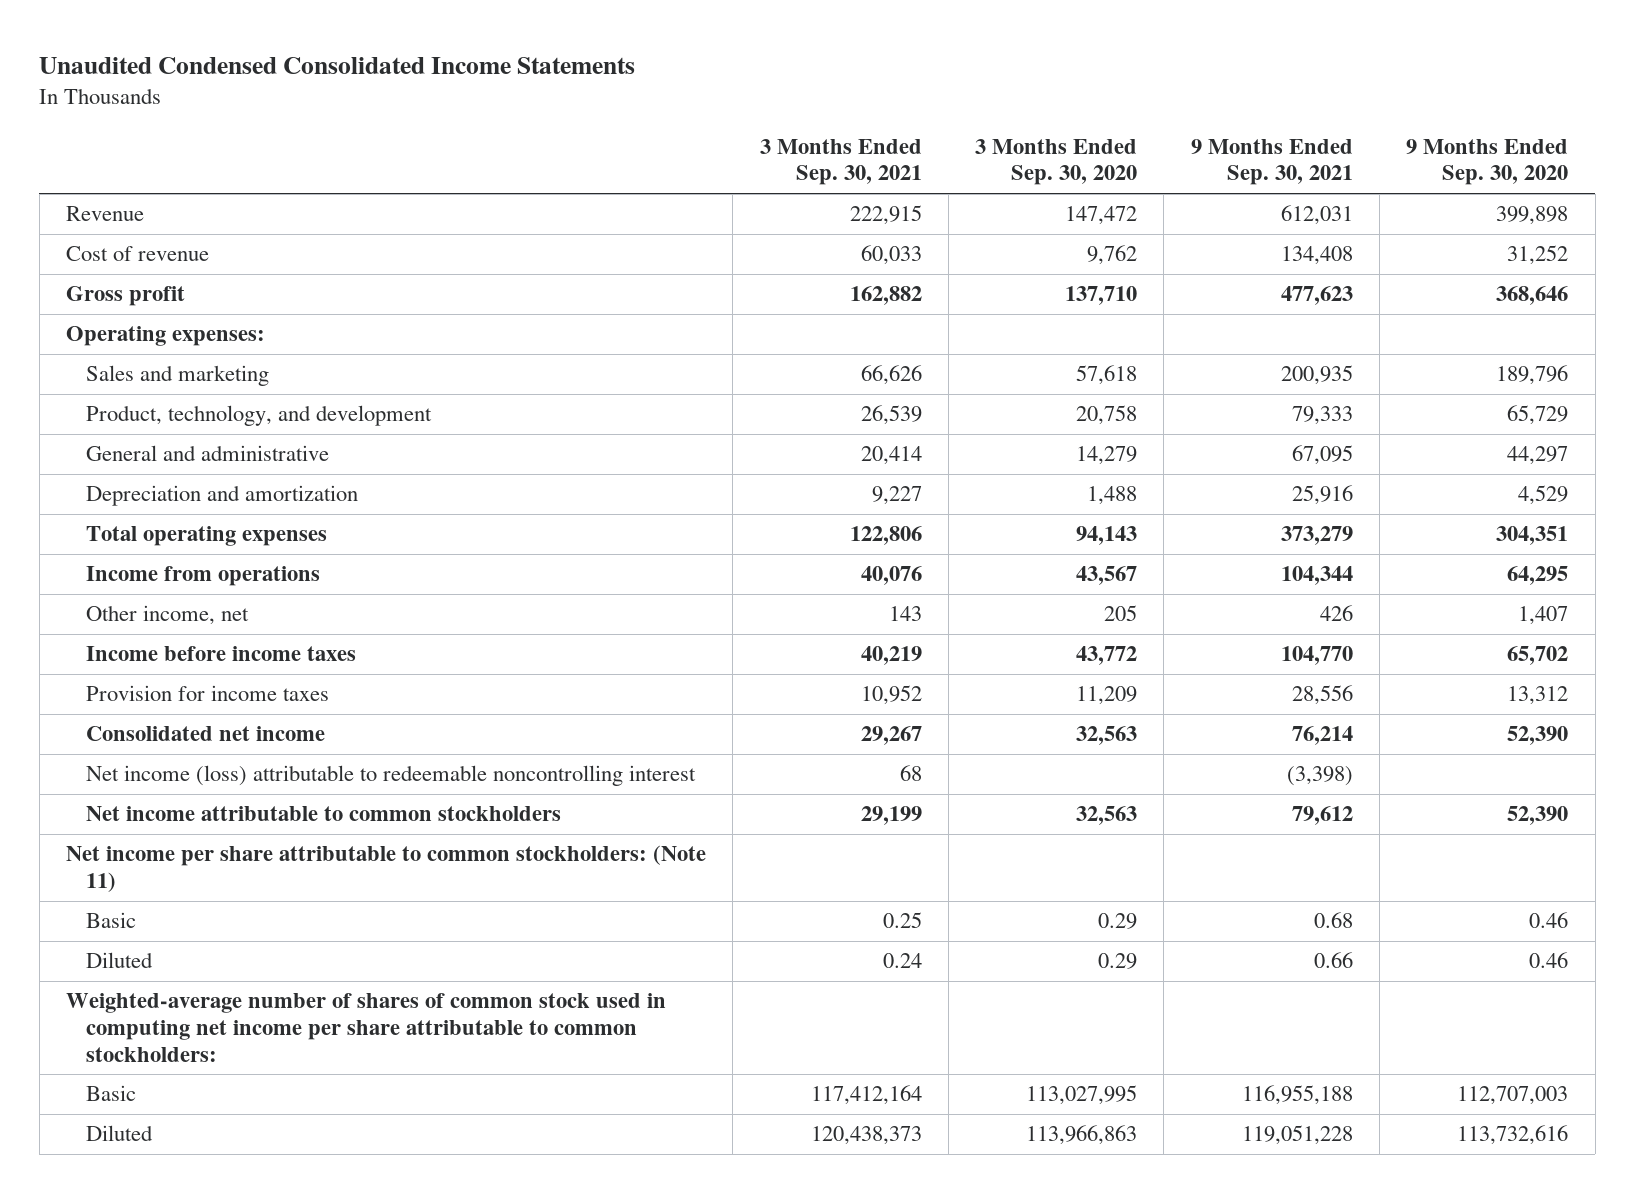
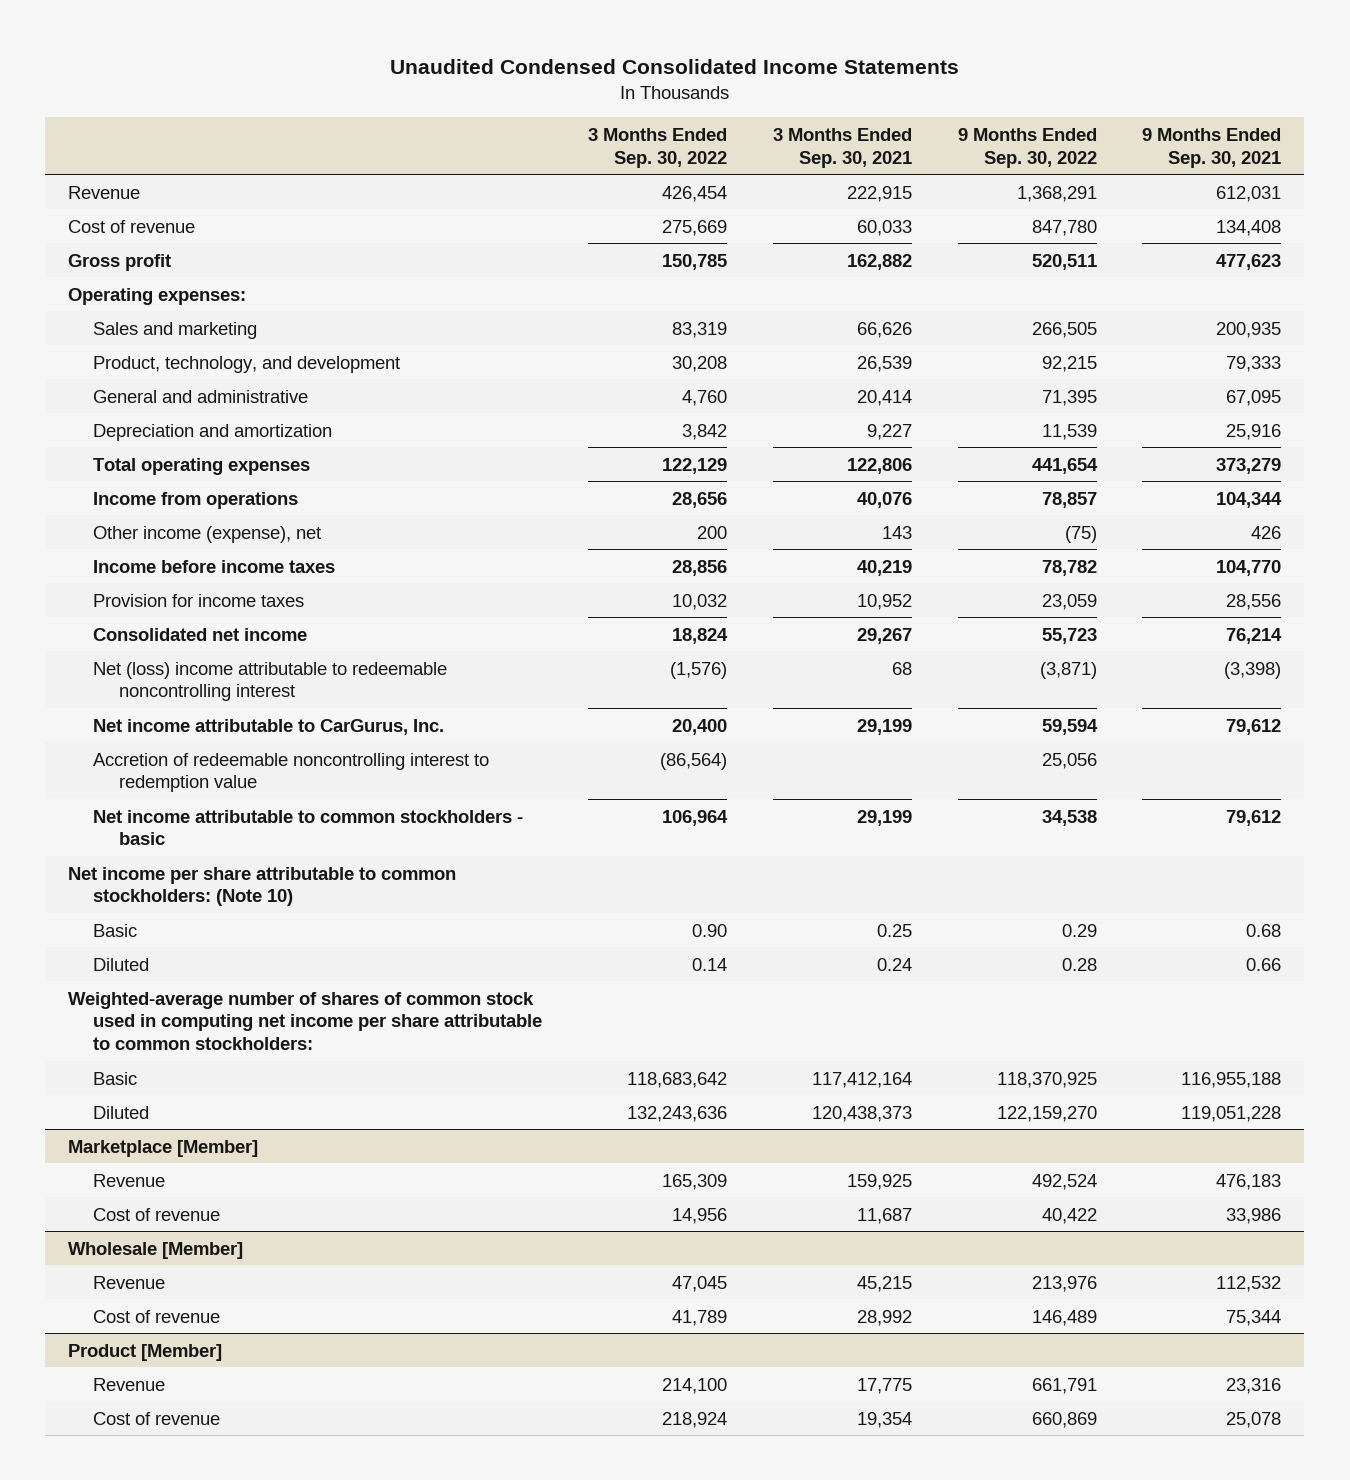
- | 3 Months Ended Sep. 30, 2021 | 3 Months Ended Sep. 30, 2020 | 9 Months Ended Sep. 30, 2021 | 9 Months Ended Sep. 30, 2020
+ | 3 Months Ended Sep. 30, 2022 | 3 Months Ended Sep. 30, 2021 | 9 Months Ended Sep. 30, 2022 | 9 Months Ended Sep. 30, 2021
- Other income, net | 143 | 205 | 426 | 1,407
+ Other income (expense), net | 200 | 143 | (75) | 426
- Net income (loss) attributable to redeemable noncontrolling interest | 68 | | (3,398) |
- Net income attributable to common stockholders | 29,199 | 32,563 | 79,612 | 52,390
- Net income per share attributable to common stockholders: (Note 11)
+ Net (loss) income attributable to redeemable noncontrolling interest | (1,576) | 68 | (3,871) | (3,398)
+ Net income attributable to CarGurus, Inc. | 20,400 | 29,199 | 59,594 | 79,612
+ Accretion of redeemable noncontrolling interest to redemption value | (86,564) | | 25,056 |
+ Net income attributable to common stockholders - basic | 106,964 | 29,199 | 34,538 | 79,612
+ Net income per share attributable to common stockholders: (Note 10)
+ Marketplace [Member]
+ Revenue | 165,309 | 159,925 | 492,524 | 476,183
+ Cost of revenue | 14,956 | 11,687 | 40,422 | 33,986
+ Wholesale [Member]
+ Revenue | 47,045 | 45,215 | 213,976 | 112,532
+ Cost of revenue | 41,789 | 28,992 | 146,489 | 75,344
+ Product [Member]
+ Revenue | 214,100 | 17,775 | 661,791 | 23,316
+ Cost of revenue | 218,924 | 19,354 | 660,869 | 25,078

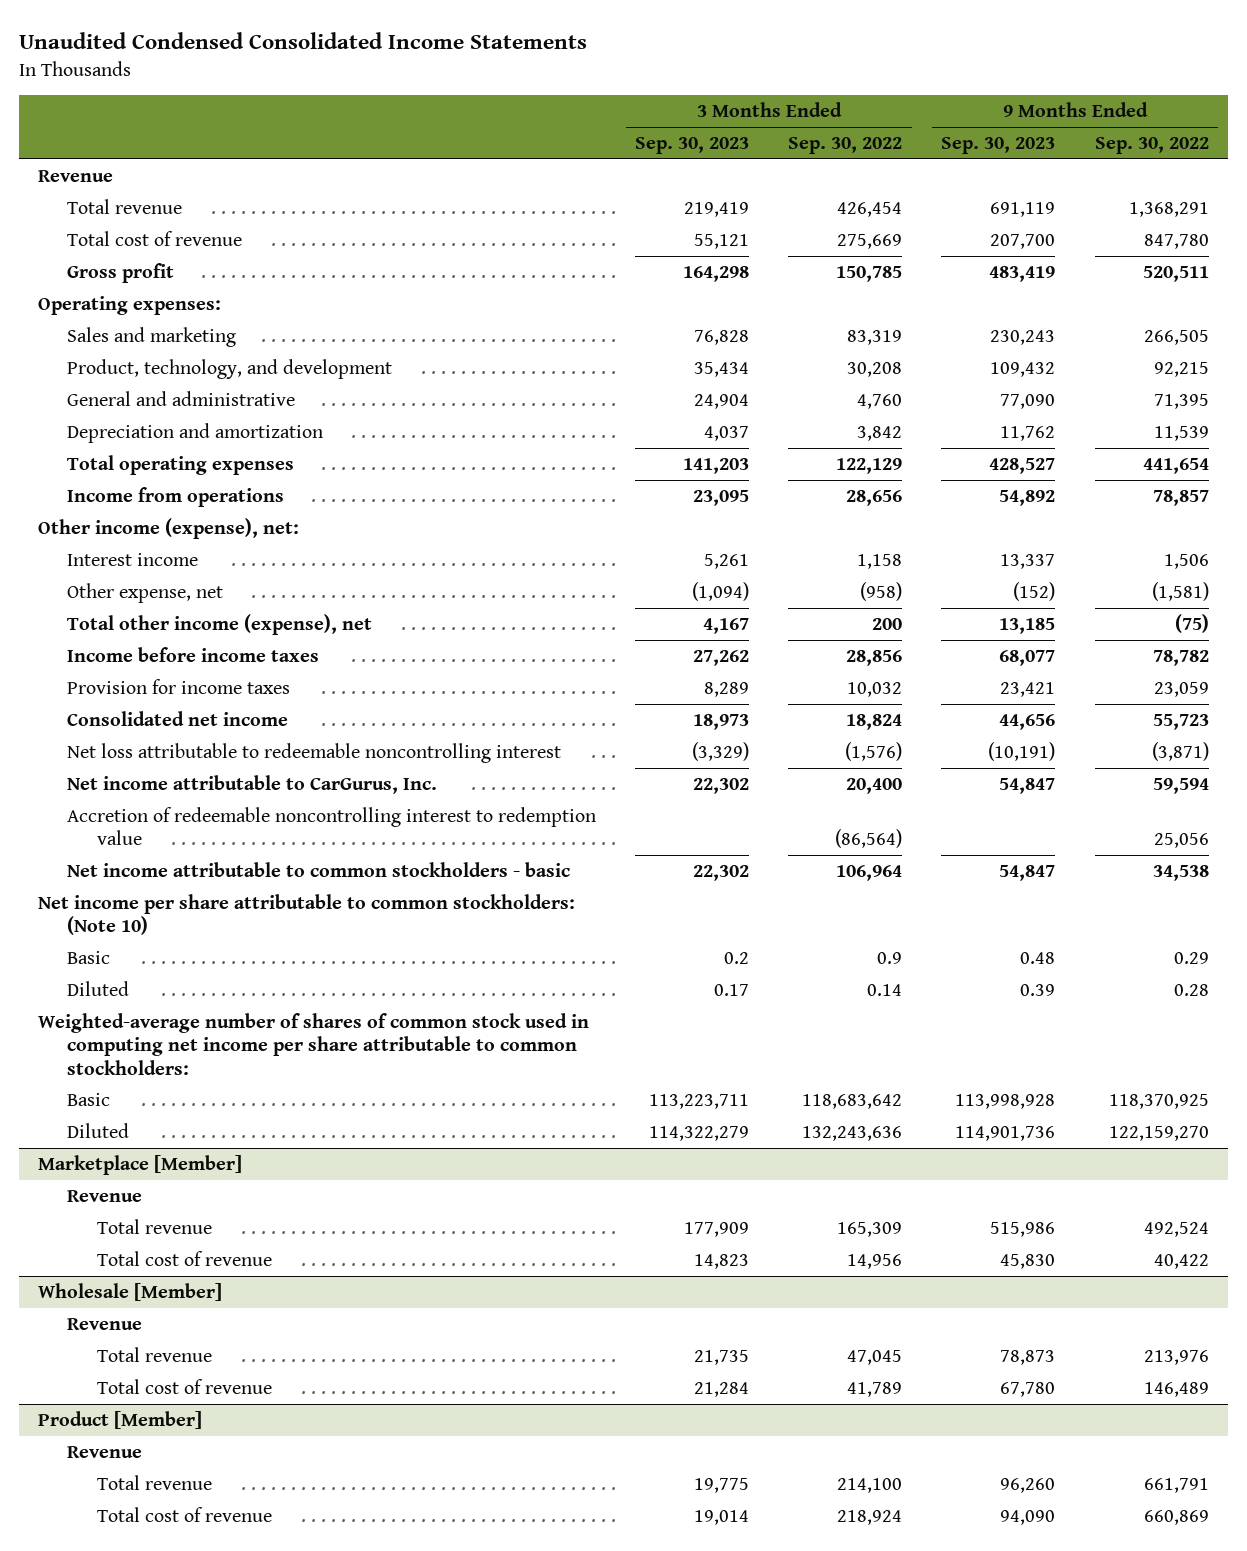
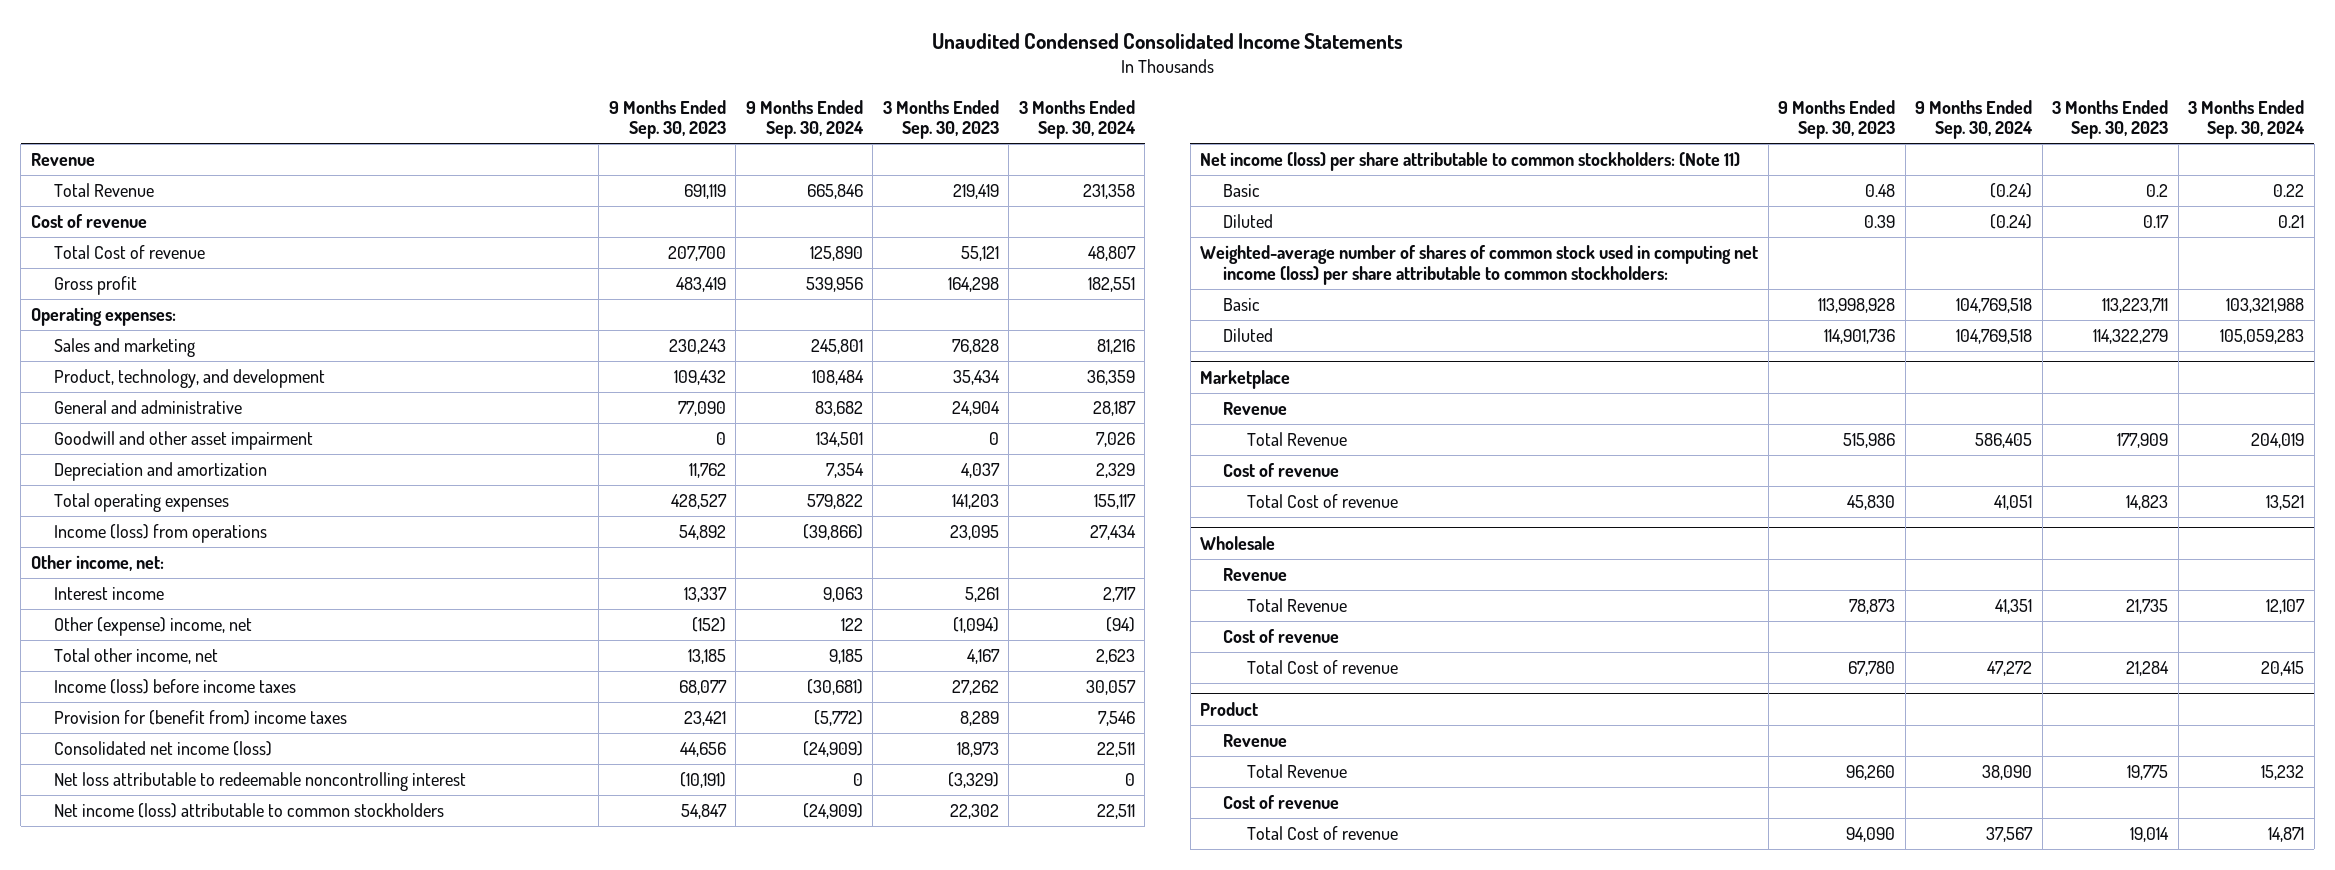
- | 3 Months Ended Sep. 30, 2023 | 3 Months Ended Sep. 30, 2022 | 9 Months Ended Sep. 30, 2023 | 9 Months Ended Sep. 30, 2022
+ | 9 Months Ended Sep. 30, 2023 | 9 Months Ended Sep. 30, 2024 | 3 Months Ended Sep. 30, 2023 | 3 Months Ended Sep. 30, 2024
- Total revenue | 219,419 | 426,454 | 691,119 | 1,368,291
- Total cost of revenue | 55,121 | 275,669 | 207,700 | 847,780
+ Total Revenue | 691,119 | 665,846 | 219,419 | 231,358
+ Cost of revenue
+ Total Cost of revenue | 207,700 | 125,890 | 55,121 | 48,807
+ Goodwill and other asset impairment | 0 | 134,501 | 0 | 7,026
- Income from operations | 23,095 | 28,656 | 54,892 | 78,857
- Other income (expense), net:
+ Income (loss) from operations | 54,892 | (39,866) | 23,095 | 27,434
+ Other income, net:
- Other expense, net | (1,094) | (958) | (152) | (1,581)
- Total other income (expense), net | 4,167 | 200 | 13,185 | (75)
- Income before income taxes | 27,262 | 28,856 | 68,077 | 78,782
- Provision for income taxes | 8,289 | 10,032 | 23,421 | 23,059
- Consolidated net income | 18,973 | 18,824 | 44,656 | 55,723
+ Other (expense) income, net | (152) | 122 | (1,094) | (94)
+ Total other income, net | 13,185 | 9,185 | 4,167 | 2,623
+ Income (loss) before income taxes | 68,077 | (30,681) | 27,262 | 30,057
+ Provision for (benefit from) income taxes | 23,421 | (5,772) | 8,289 | 7,546
+ Consolidated net income (loss) | 44,656 | (24,909) | 18,973 | 22,511
- Net income attributable to CarGurus, Inc. | 22,302 | 20,400 | 54,847 | 59,594
- Accretion of redeemable noncontrolling interest to redemption value | | (86,564) | | 25,056
- Net income attributable to common stockholders - basic | 22,302 | 106,964 | 54,847 | 34,538
- Net income per share attributable to common stockholders: (Note 10)
+ Net income (loss) attributable to common stockholders | 54,847 | (24,909) | 22,302 | 22,511
+ Net income (loss) per share attributable to common stockholders: (Note 11)
- Weighted-average number of shares of common stock used in computing net income per share attributable to common stockholders:
+ Weighted-average number of shares of common stock used in computing net income (loss) per share attributable to common stockholders:
- Marketplace [Member]
+ Marketplace
- Total revenue | 177,909 | 165,309 | 515,986 | 492,524
- Total cost of revenue | 14,823 | 14,956 | 45,830 | 40,422
- Wholesale [Member]
+ Total Revenue | 515,986 | 586,405 | 177,909 | 204,019
+ Cost of revenue
+ Total Cost of revenue | 45,830 | 41,051 | 14,823 | 13,521
+ Wholesale
- Total revenue | 21,735 | 47,045 | 78,873 | 213,976
- Total cost of revenue | 21,284 | 41,789 | 67,780 | 146,489
- Product [Member]
+ Total Revenue | 78,873 | 41,351 | 21,735 | 12,107
+ Cost of revenue
+ Total Cost of revenue | 67,780 | 47,272 | 21,284 | 20,415
+ Product
- Total revenue | 19,775 | 214,100 | 96,260 | 661,791
- Total cost of revenue | 19,014 | 218,924 | 94,090 | 660,869
+ Total Revenue | 96,260 | 38,090 | 19,775 | 15,232
+ Cost of revenue
+ Total Cost of revenue | 94,090 | 37,567 | 19,014 | 14,871

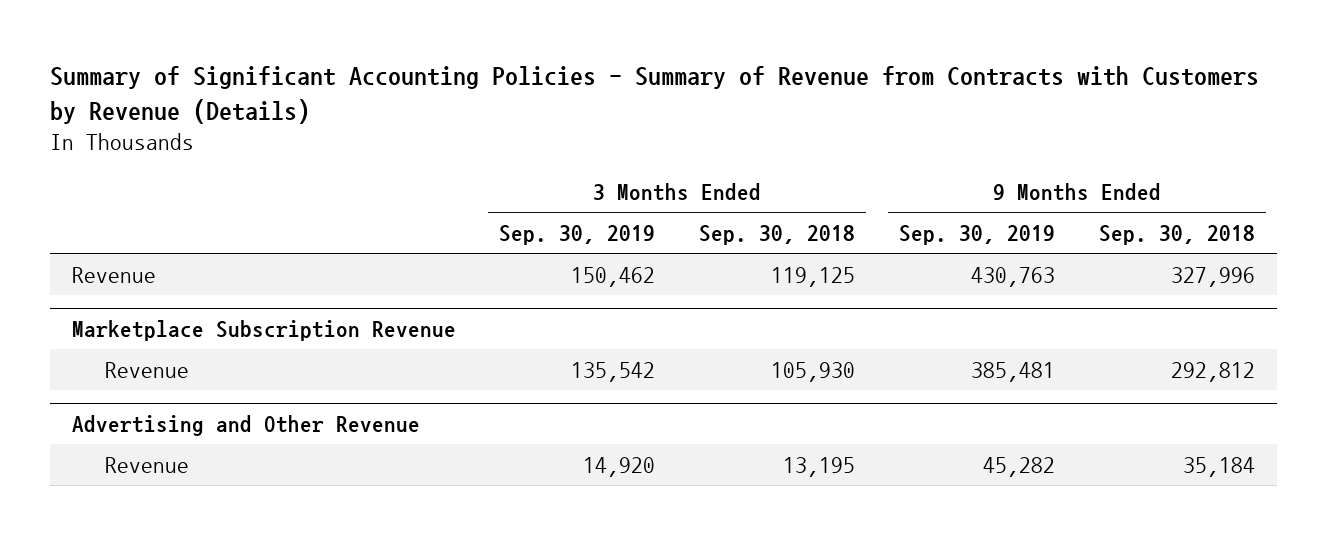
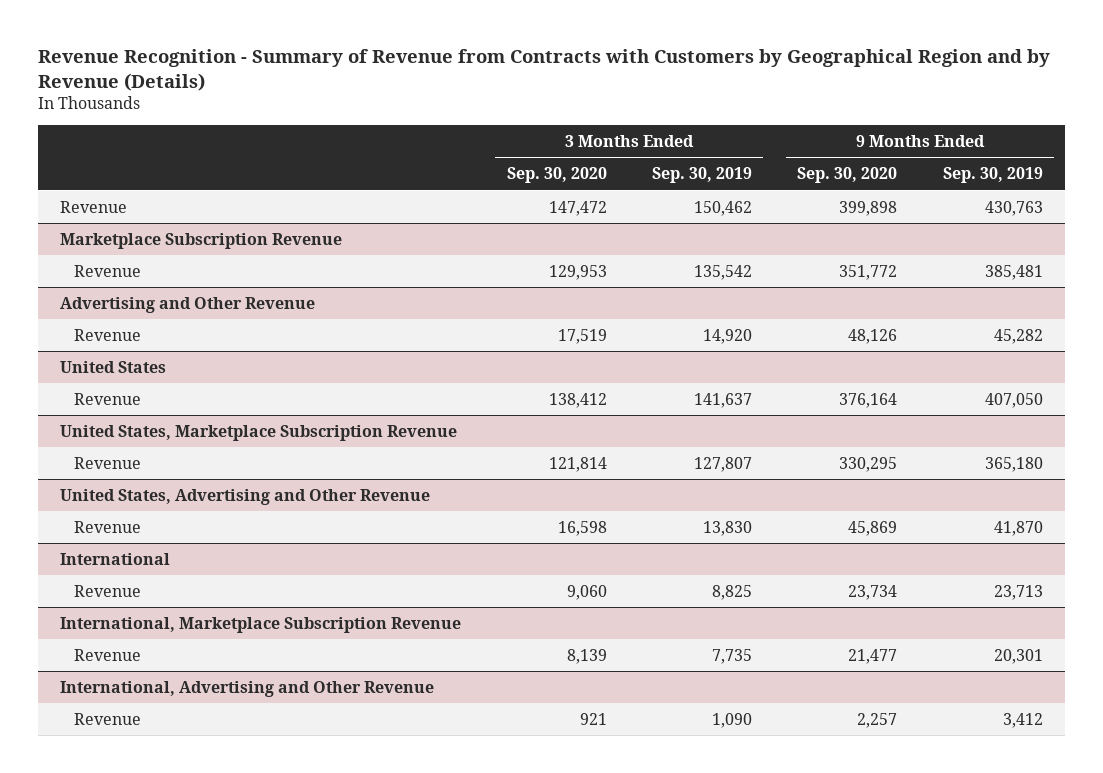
- Summary of Significant Accounting Policies - Summary of Revenue from Contracts with Customers by Revenue (Details)
+ Revenue Recognition - Summary of Revenue from Contracts with Customers by Geographical Region and by Revenue (Details)
- | 3 Months Ended Sep. 30, 2019 | 3 Months Ended Sep. 30, 2018 | 9 Months Ended Sep. 30, 2019 | 9 Months Ended Sep. 30, 2018
+ | 3 Months Ended Sep. 30, 2020 | 3 Months Ended Sep. 30, 2019 | 9 Months Ended Sep. 30, 2020 | 9 Months Ended Sep. 30, 2019
+ United States
+ Revenue | 138,412 | 141,637 | 376,164 | 407,050
+ United States, Marketplace Subscription Revenue
+ Revenue | 121,814 | 127,807 | 330,295 | 365,180
+ United States, Advertising and Other Revenue
+ Revenue | 16,598 | 13,830 | 45,869 | 41,870
+ International
+ Revenue | 9,060 | 8,825 | 23,734 | 23,713
+ International, Marketplace Subscription Revenue
+ Revenue | 8,139 | 7,735 | 21,477 | 20,301
+ International, Advertising and Other Revenue
+ Revenue | 921 | 1,090 | 2,257 | 3,412

